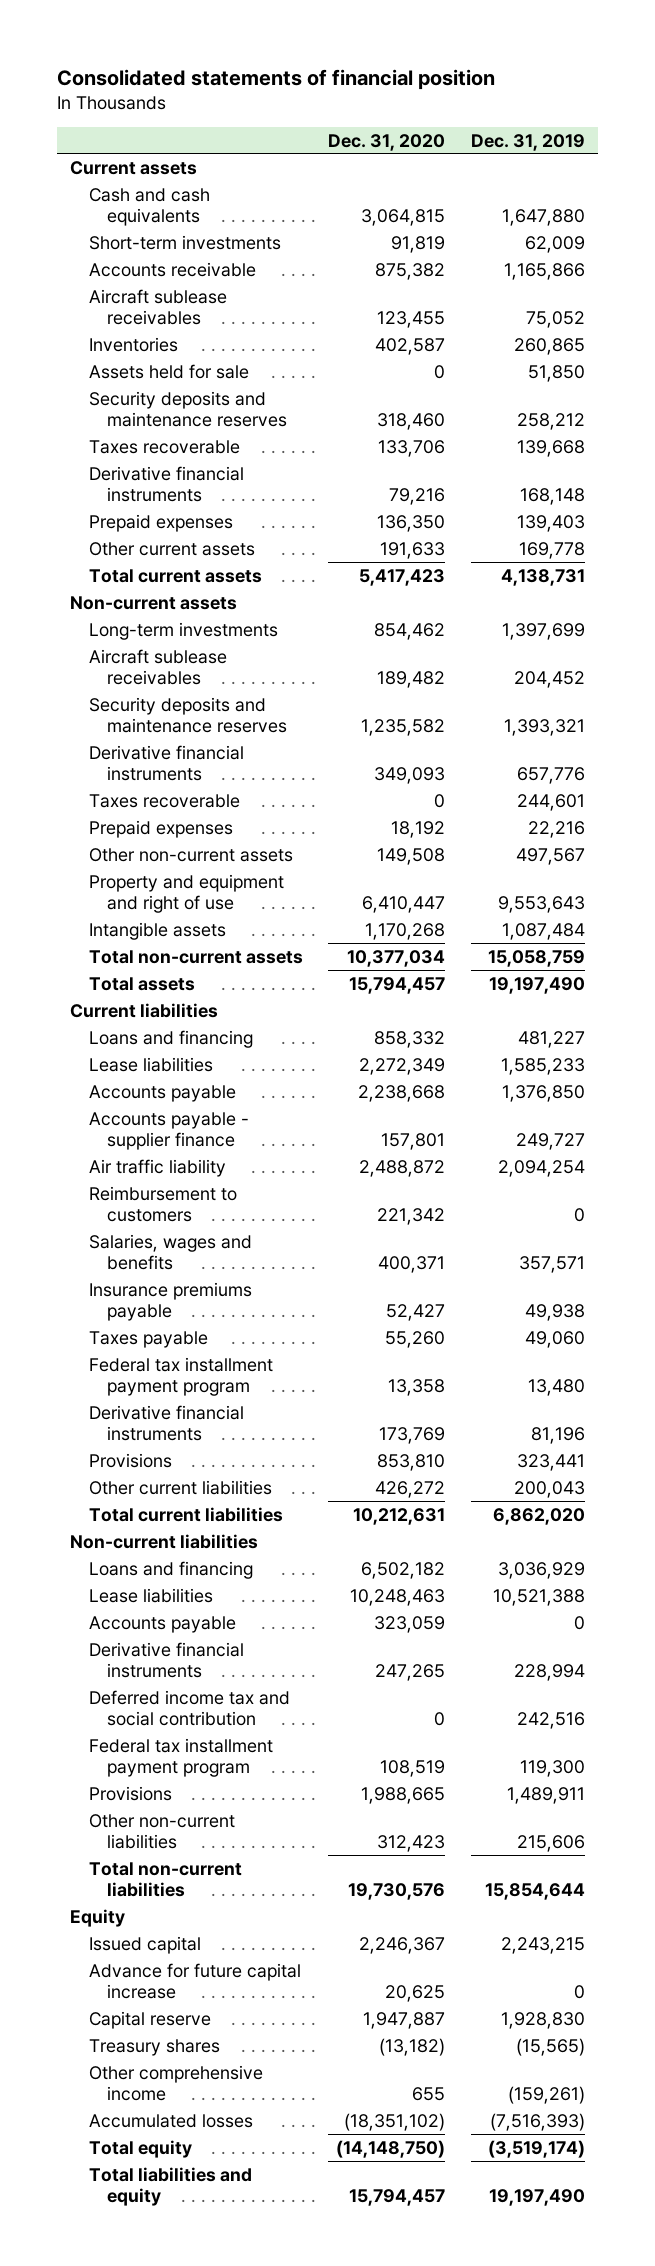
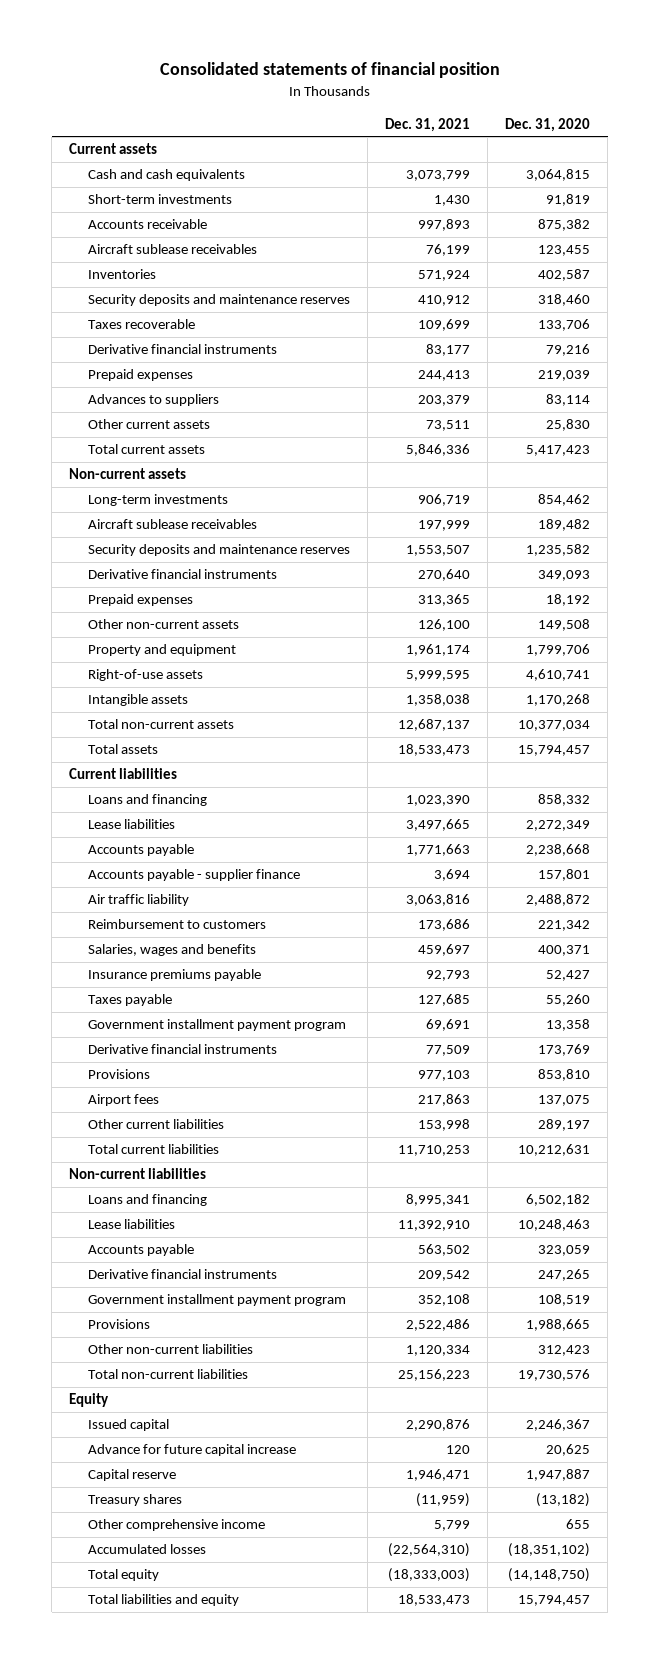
- | Dec. 31, 2020 | Dec. 31, 2019
+ | Dec. 31, 2021 | Dec. 31, 2020
- Assets held for sale | 0 | 51,850
- Prepaid expenses | 136,350 | 139,403
- Other current assets | 191,633 | 169,778
+ Prepaid expenses | 244,413 | 219,039
+ Advances to suppliers | 203,379 | 83,114
+ Other current assets | 73,511 | 25,830
- Taxes recoverable | 0 | 244,601
- Property and equipment and right of use | 6,410,447 | 9,553,643
+ Property and equipment | 1,961,174 | 1,799,706
+ Right-of-use assets | 5,999,595 | 4,610,741
- Federal tax installment payment program | 13,358 | 13,480
+ Government installment payment program | 69,691 | 13,358
- Other current liabilities | 426,272 | 200,043
+ Airport fees | 217,863 | 137,075
+ Other current liabilities | 153,998 | 289,197
- Deferred income tax and social contribution | 0 | 242,516
- Federal tax installment payment program | 108,519 | 119,300
+ Government installment payment program | 352,108 | 108,519

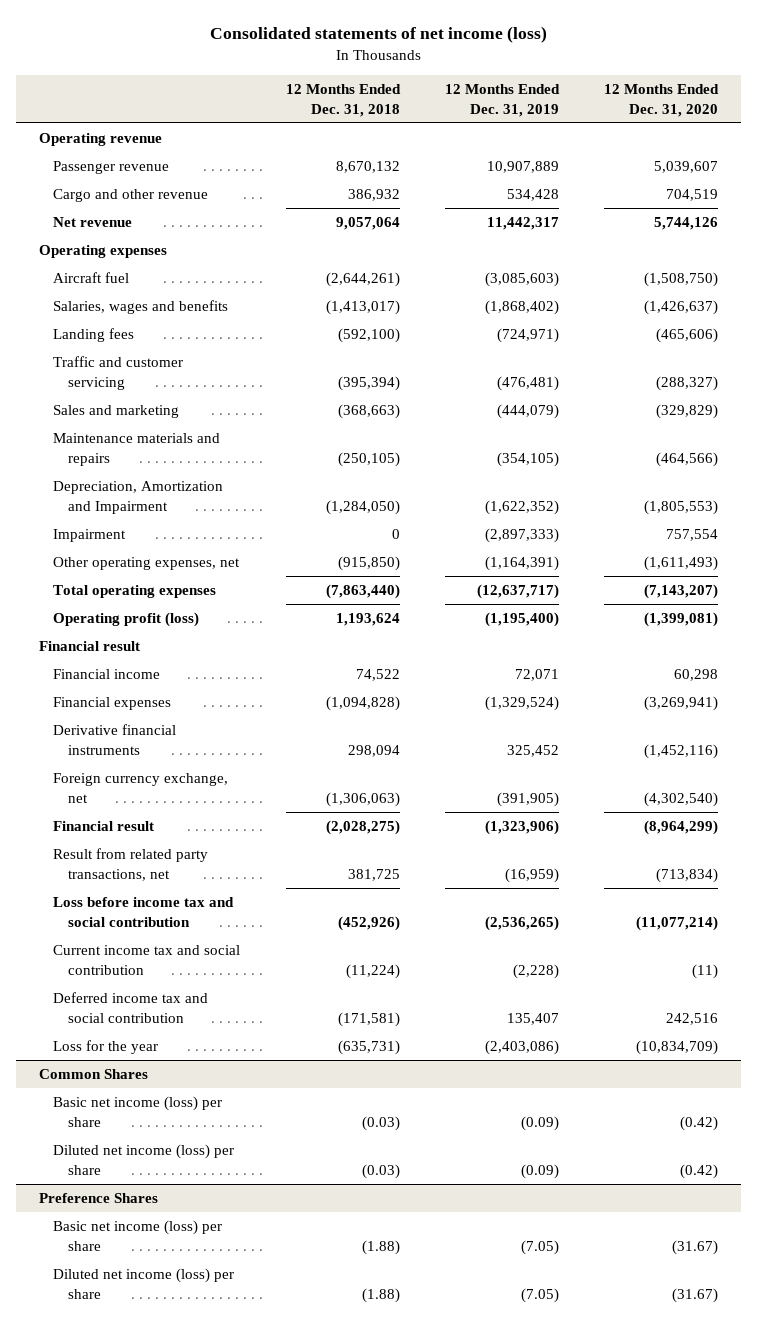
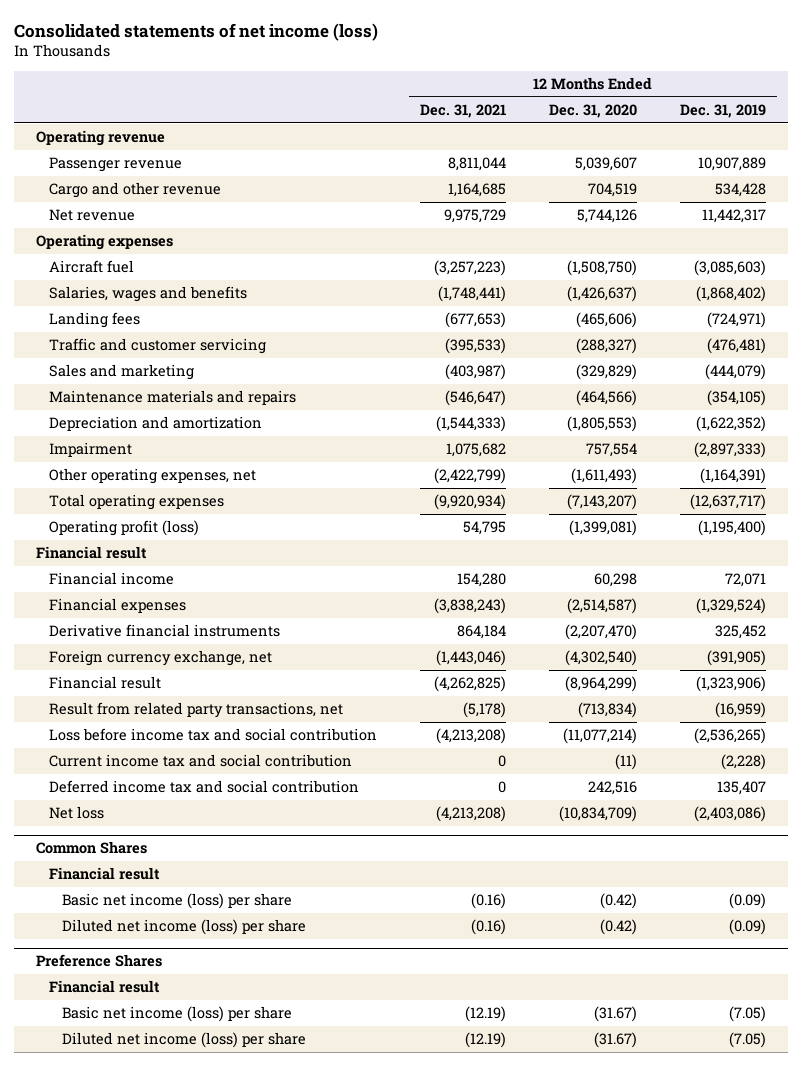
- | 12 Months Ended Dec. 31, 2018 | 12 Months Ended Dec. 31, 2019 | 12 Months Ended Dec. 31, 2020
+ | 12 Months Ended Dec. 31, 2021 | 12 Months Ended Dec. 31, 2020 | 12 Months Ended Dec. 31, 2019
- Depreciation, Amortization and Impairment | (1,284,050) | (1,622,352) | (1,805,553)
+ Depreciation and amortization | (1,544,333) | (1,805,553) | (1,622,352)
- Financial expenses | (1,094,828) | (1,329,524) | (3,269,941)
- Derivative financial instruments | 298,094 | 325,452 | (1,452,116)
+ Financial expenses | (3,838,243) | (2,514,587) | (1,329,524)
+ Derivative financial instruments | 864,184 | (2,207,470) | 325,452
- Loss for the year | (635,731) | (2,403,086) | (10,834,709)
+ Net loss | (4,213,208) | (10,834,709) | (2,403,086)
@ Common Shares
+ Financial result
@ Preference Shares
+ Financial result

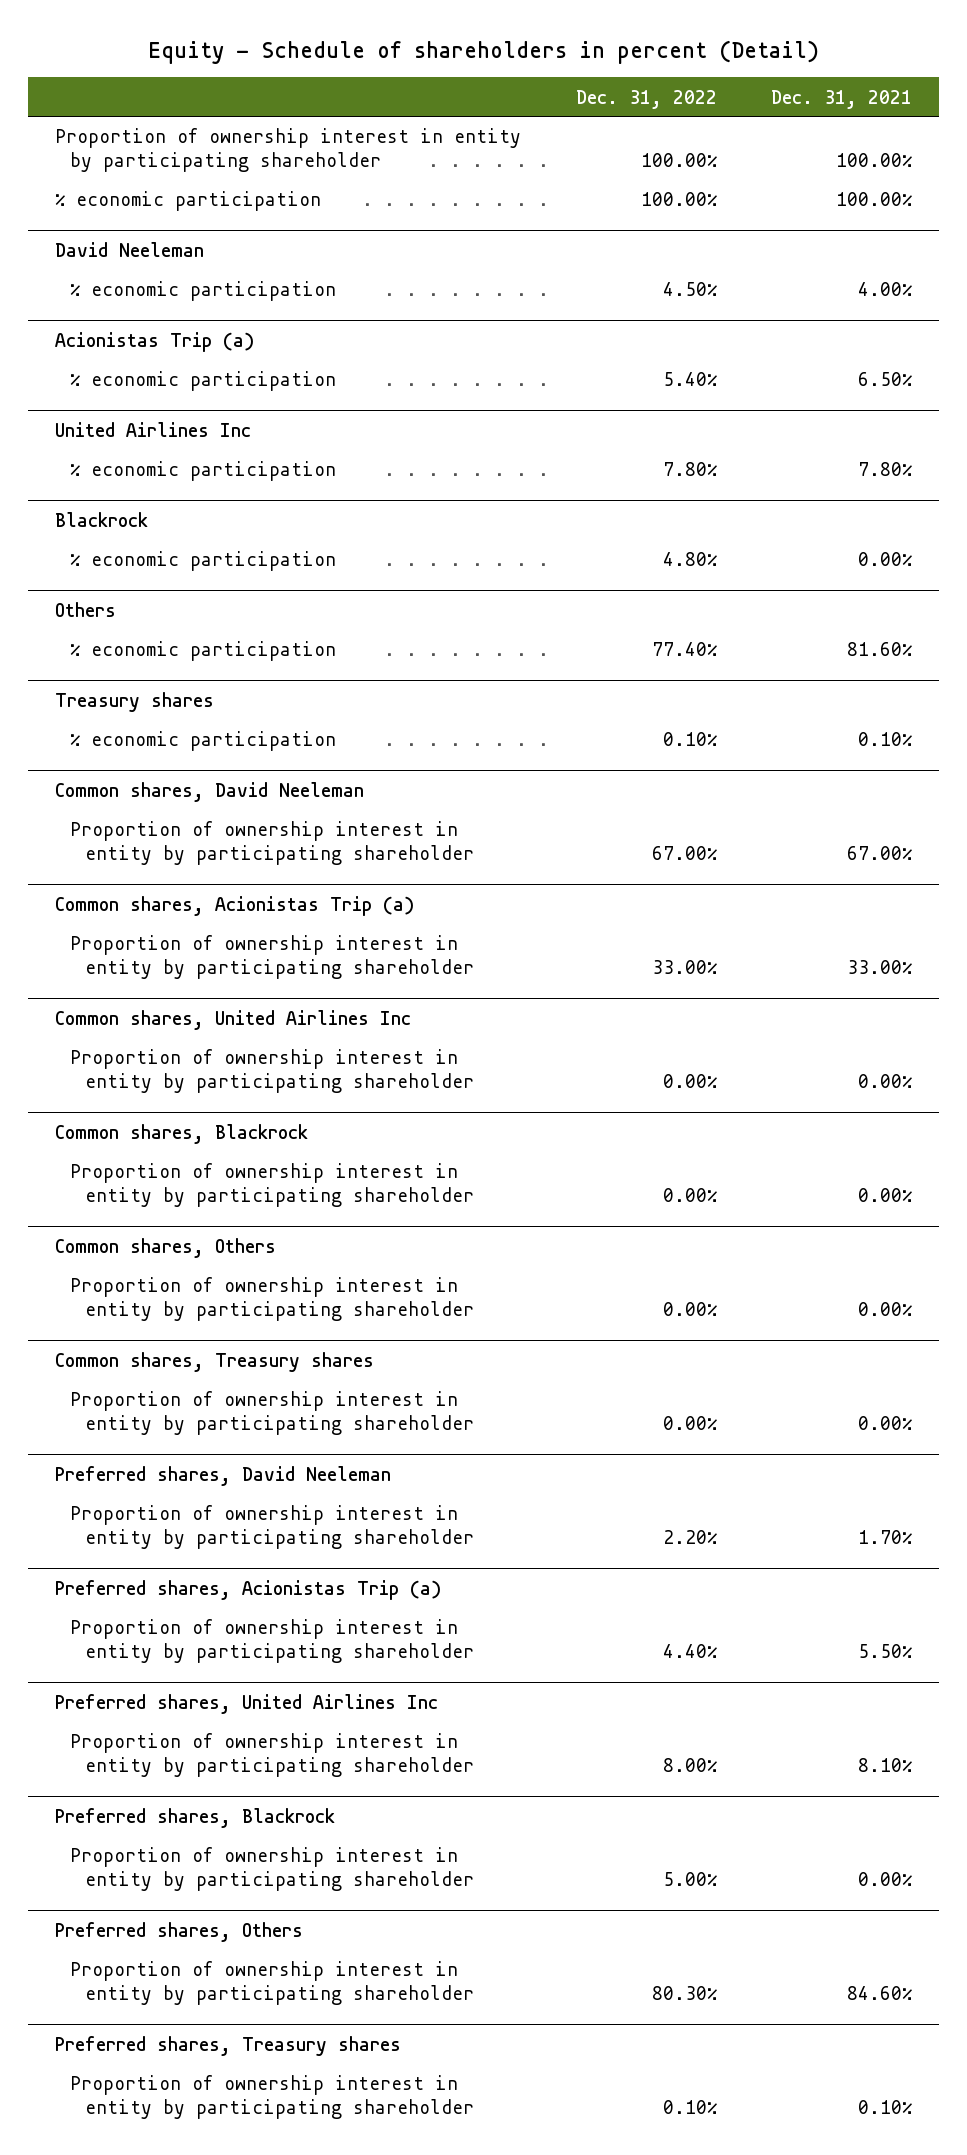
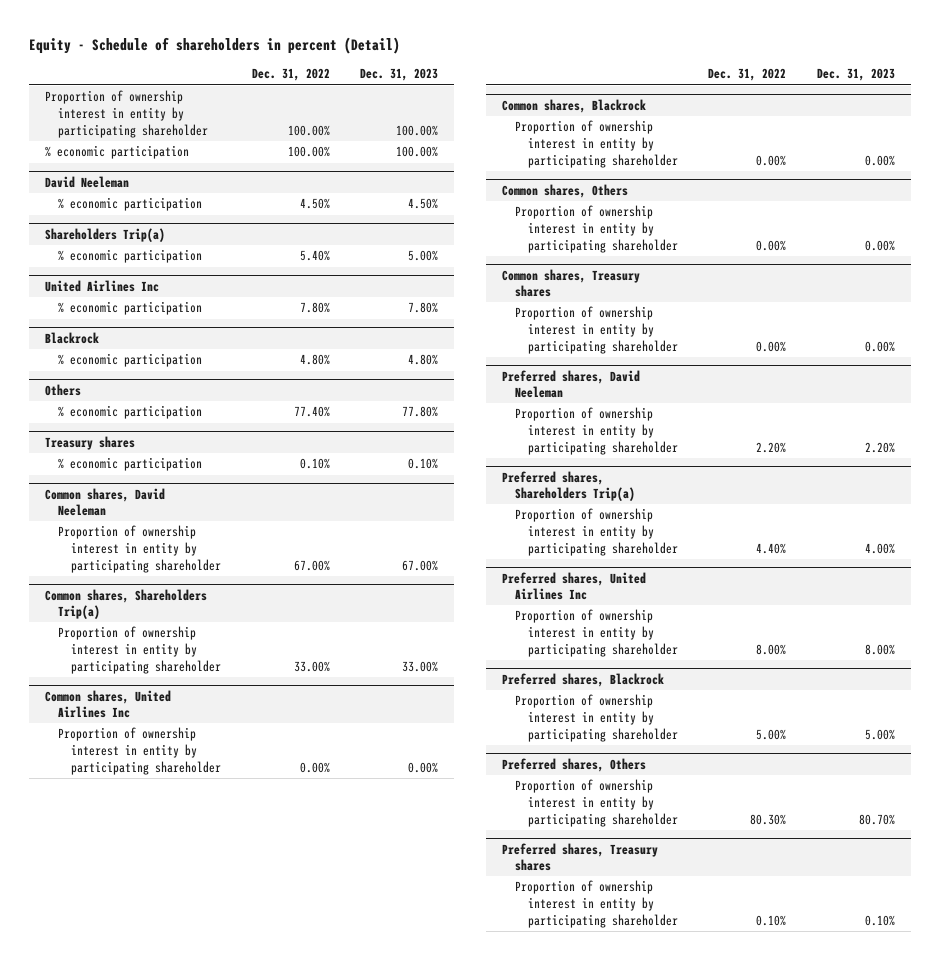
- | Dec. 31, 2022 | Dec. 31, 2021
+ | Dec. 31, 2022 | Dec. 31, 2023
- Acionistas Trip (a)
+ Shareholders Trip(a)
- Common shares, Acionistas Trip (a)
+ Common shares, Shareholders Trip(a)
- Preferred shares, Acionistas Trip (a)
+ Preferred shares, Shareholders Trip(a)

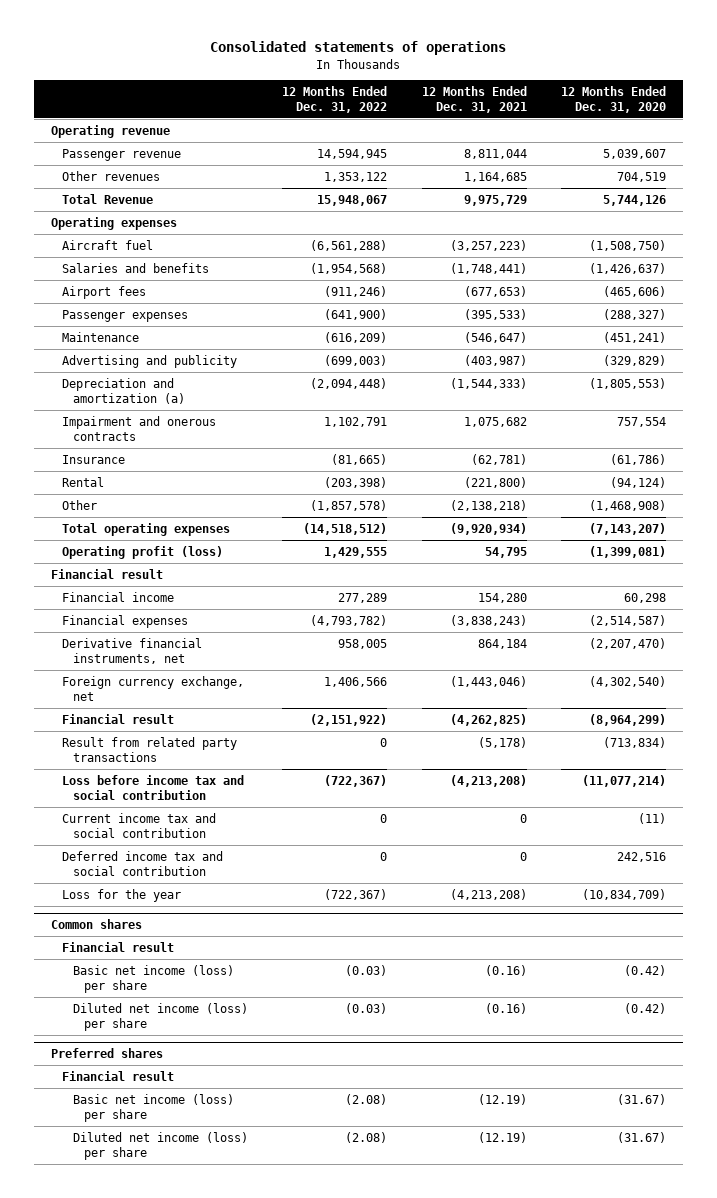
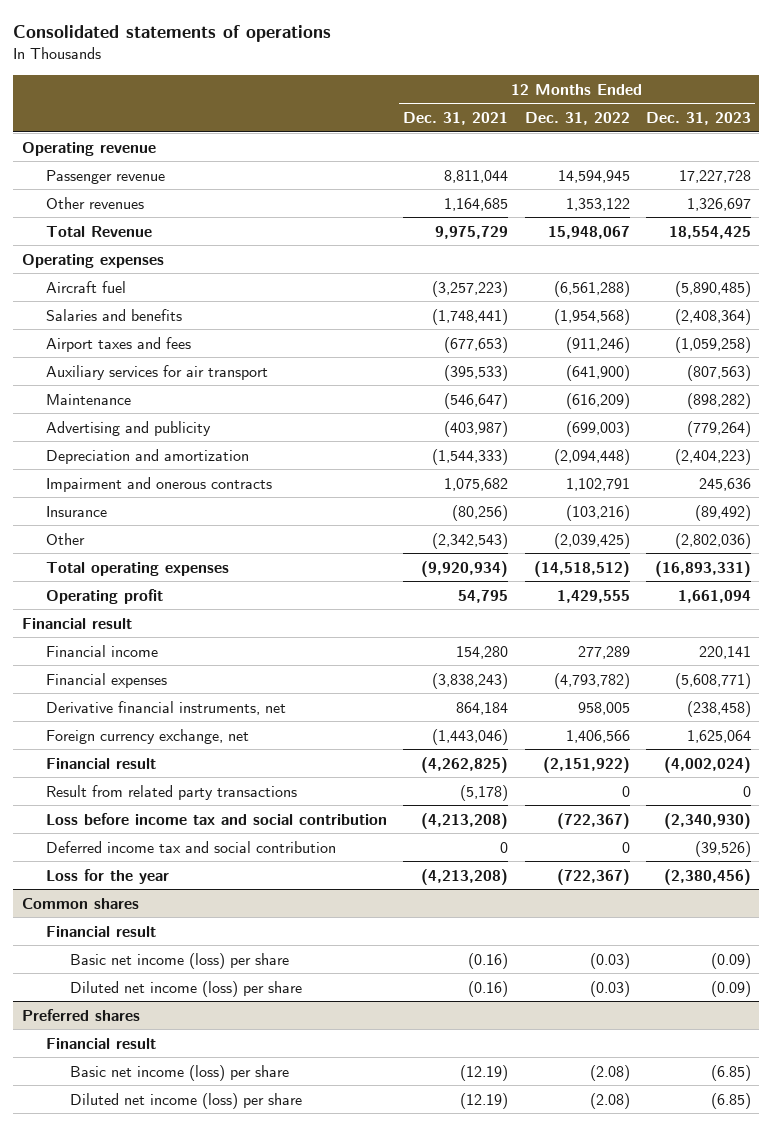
- | 12 Months Ended Dec. 31, 2022 | 12 Months Ended Dec. 31, 2021 | 12 Months Ended Dec. 31, 2020
+ | 12 Months Ended Dec. 31, 2021 | 12 Months Ended Dec. 31, 2022 | 12 Months Ended Dec. 31, 2023
- Airport fees | (911,246) | (677,653) | (465,606)
- Passenger expenses | (641,900) | (395,533) | (288,327)
+ Airport taxes and fees | (677,653) | (911,246) | (1,059,258)
+ Auxiliary services for air transport | (395,533) | (641,900) | (807,563)
- Depreciation and amortization (a) | (2,094,448) | (1,544,333) | (1,805,553)
+ Depreciation and amortization | (1,544,333) | (2,094,448) | (2,404,223)
- Insurance | (81,665) | (62,781) | (61,786)
- Rental | (203,398) | (221,800) | (94,124)
- Other | (1,857,578) | (2,138,218) | (1,468,908)
+ Insurance | (80,256) | (103,216) | (89,492)
+ Other | (2,342,543) | (2,039,425) | (2,802,036)
- Operating profit (loss) | 1,429,555 | 54,795 | (1,399,081)
+ Operating profit | 54,795 | 1,429,555 | 1,661,094
- Current income tax and social contribution | 0 | 0 | (11)

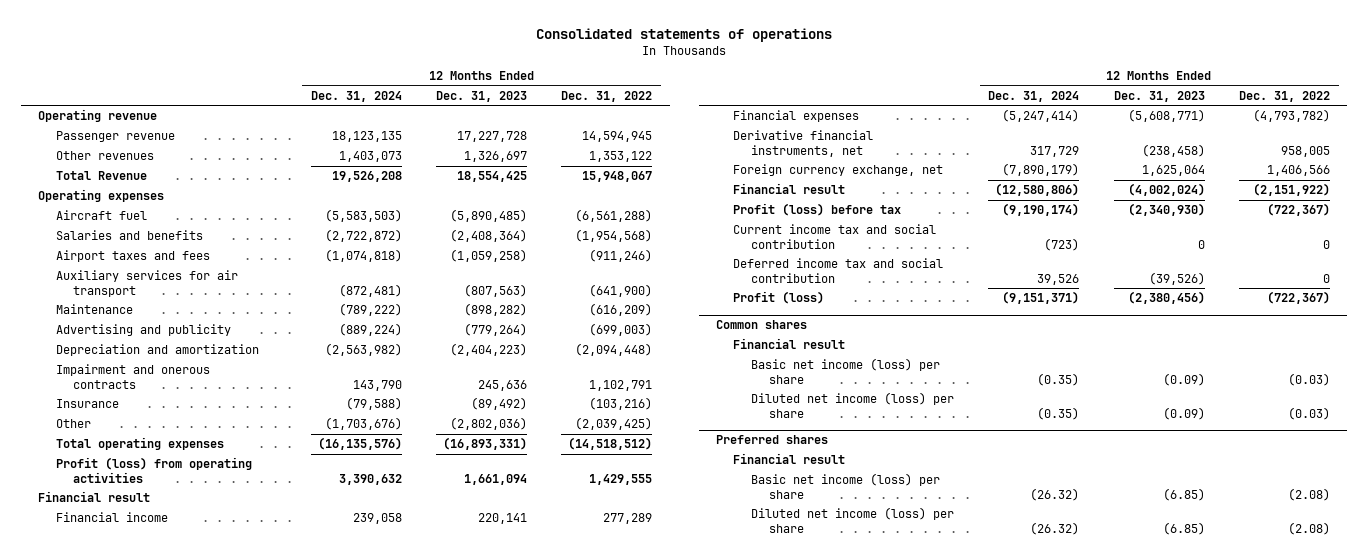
- | 12 Months Ended Dec. 31, 2021 | 12 Months Ended Dec. 31, 2022 | 12 Months Ended Dec. 31, 2023
+ | 12 Months Ended Dec. 31, 2024 | 12 Months Ended Dec. 31, 2023 | 12 Months Ended Dec. 31, 2022
- Operating profit | 54,795 | 1,429,555 | 1,661,094
+ Profit (loss) from operating activities | 3,390,632 | 1,661,094 | 1,429,555
- Result from related party transactions | (5,178) | 0 | 0
- Loss before income tax and social contribution | (4,213,208) | (722,367) | (2,340,930)
+ Profit (loss) before tax | (9,190,174) | (2,340,930) | (722,367)
+ Current income tax and social contribution | (723) | 0 | 0
- Loss for the year | (4,213,208) | (722,367) | (2,380,456)
+ Profit (loss) | (9,151,371) | (2,380,456) | (722,367)

